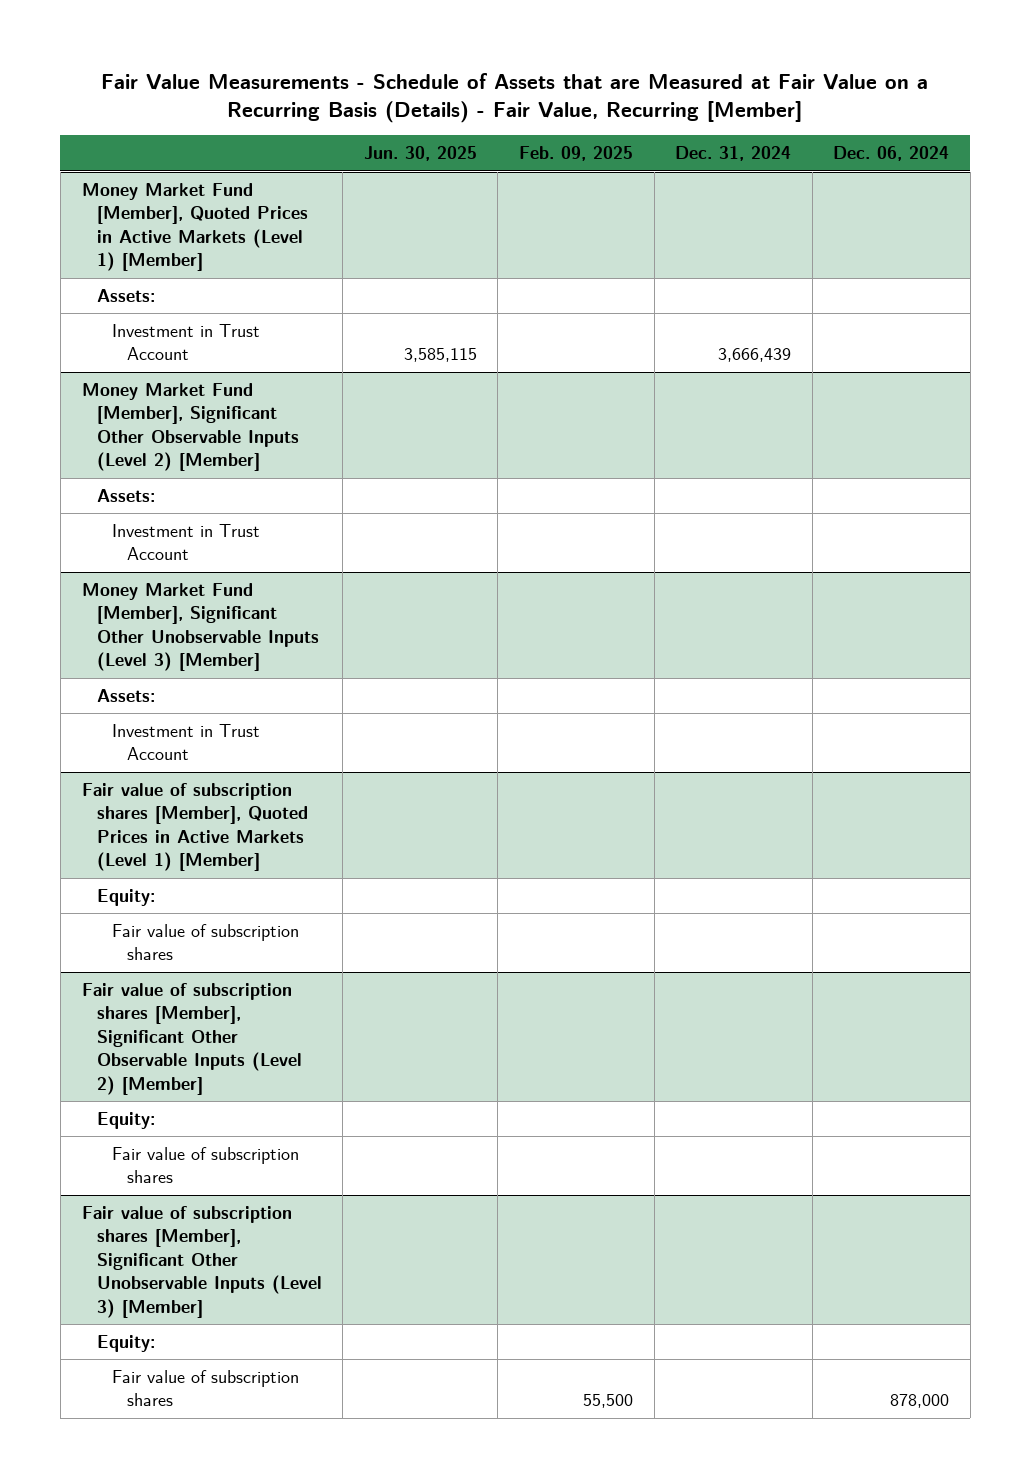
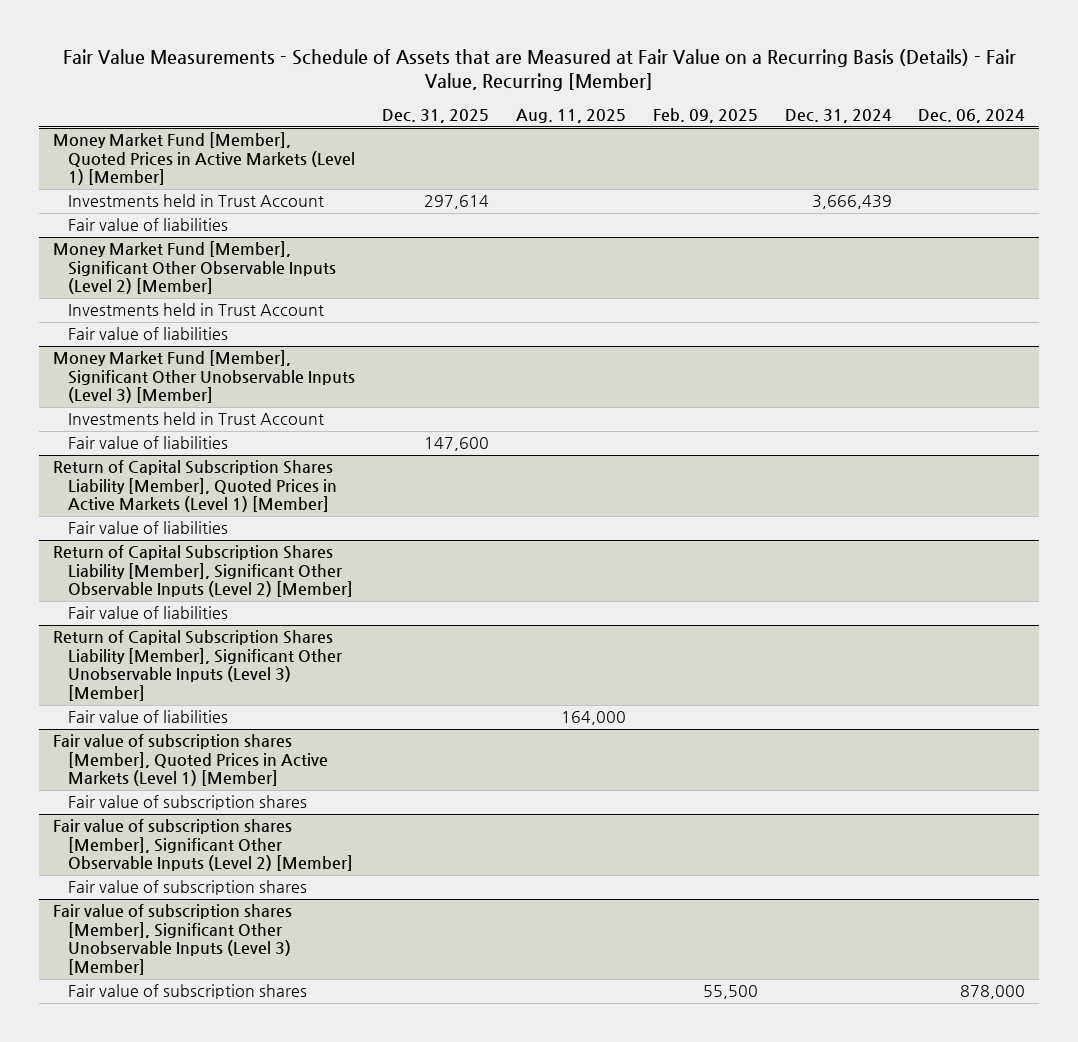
- | Jun. 30, 2025 | Feb. 09, 2025 | Dec. 31, 2024 | Dec. 06, 2024
+ | Dec. 31, 2025 | Aug. 11, 2025 | Feb. 09, 2025 | Dec. 31, 2024 | Dec. 06, 2024
@ Money Market Fund [Member], Quoted Prices in Active Markets (Level 1) [Member]
- Assets:
- Investment in Trust Account | 3,585,115 | | 3,666,439 |
+ Investments held in Trust Account | 297,614 | | | 3,666,439 |
+ Fair value of liabilities
@ Money Market Fund [Member], Significant Other Observable Inputs (Level 2) [Member]
- Assets:
- Investment in Trust Account
+ Investments held in Trust Account
+ Fair value of liabilities
@ Money Market Fund [Member], Significant Other Unobservable Inputs (Level 3) [Member]
- Assets:
- Investment in Trust Account
+ Investments held in Trust Account
+ Fair value of liabilities | 147,600 | | | |
+ Return of Capital Subscription Shares Liability [Member], Quoted Prices in Active Markets (Level 1) [Member]
+ Fair value of liabilities
+ Return of Capital Subscription Shares Liability [Member], Significant Other Observable Inputs (Level 2) [Member]
+ Fair value of liabilities
+ Return of Capital Subscription Shares Liability [Member], Significant Other Unobservable Inputs (Level 3) [Member]
+ Fair value of liabilities | | 164,000 | | |
@ Fair value of subscription shares [Member], Quoted Prices in Active Markets (Level 1) [Member]
- Equity:
@ Fair value of subscription shares [Member], Significant Other Observable Inputs (Level 2) [Member]
- Equity:
@ Fair value of subscription shares [Member], Significant Other Unobservable Inputs (Level 3) [Member]
- Equity:

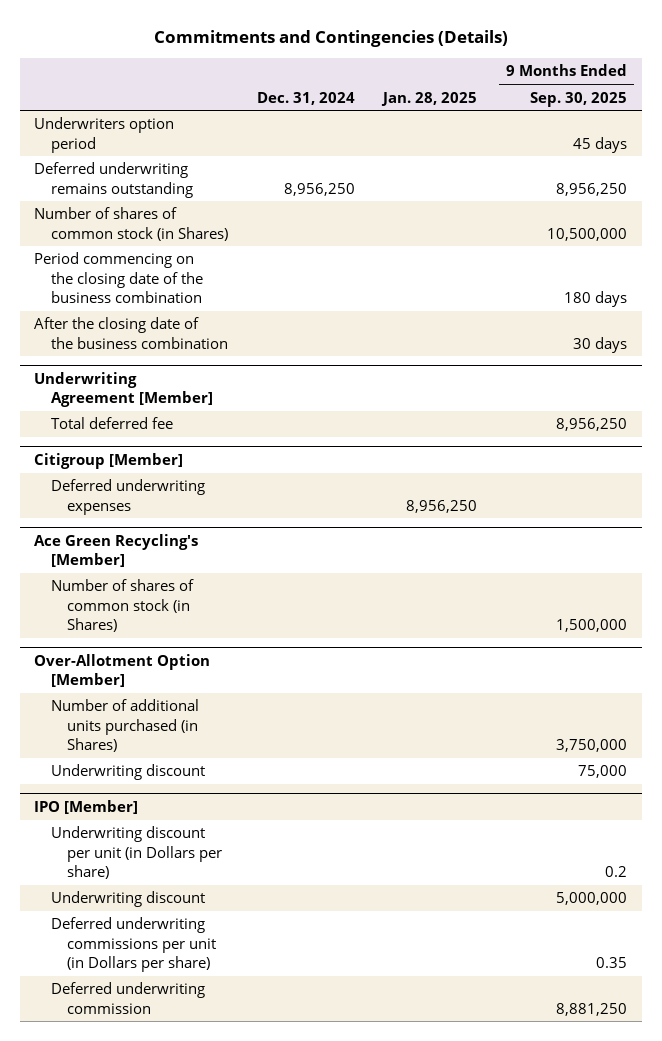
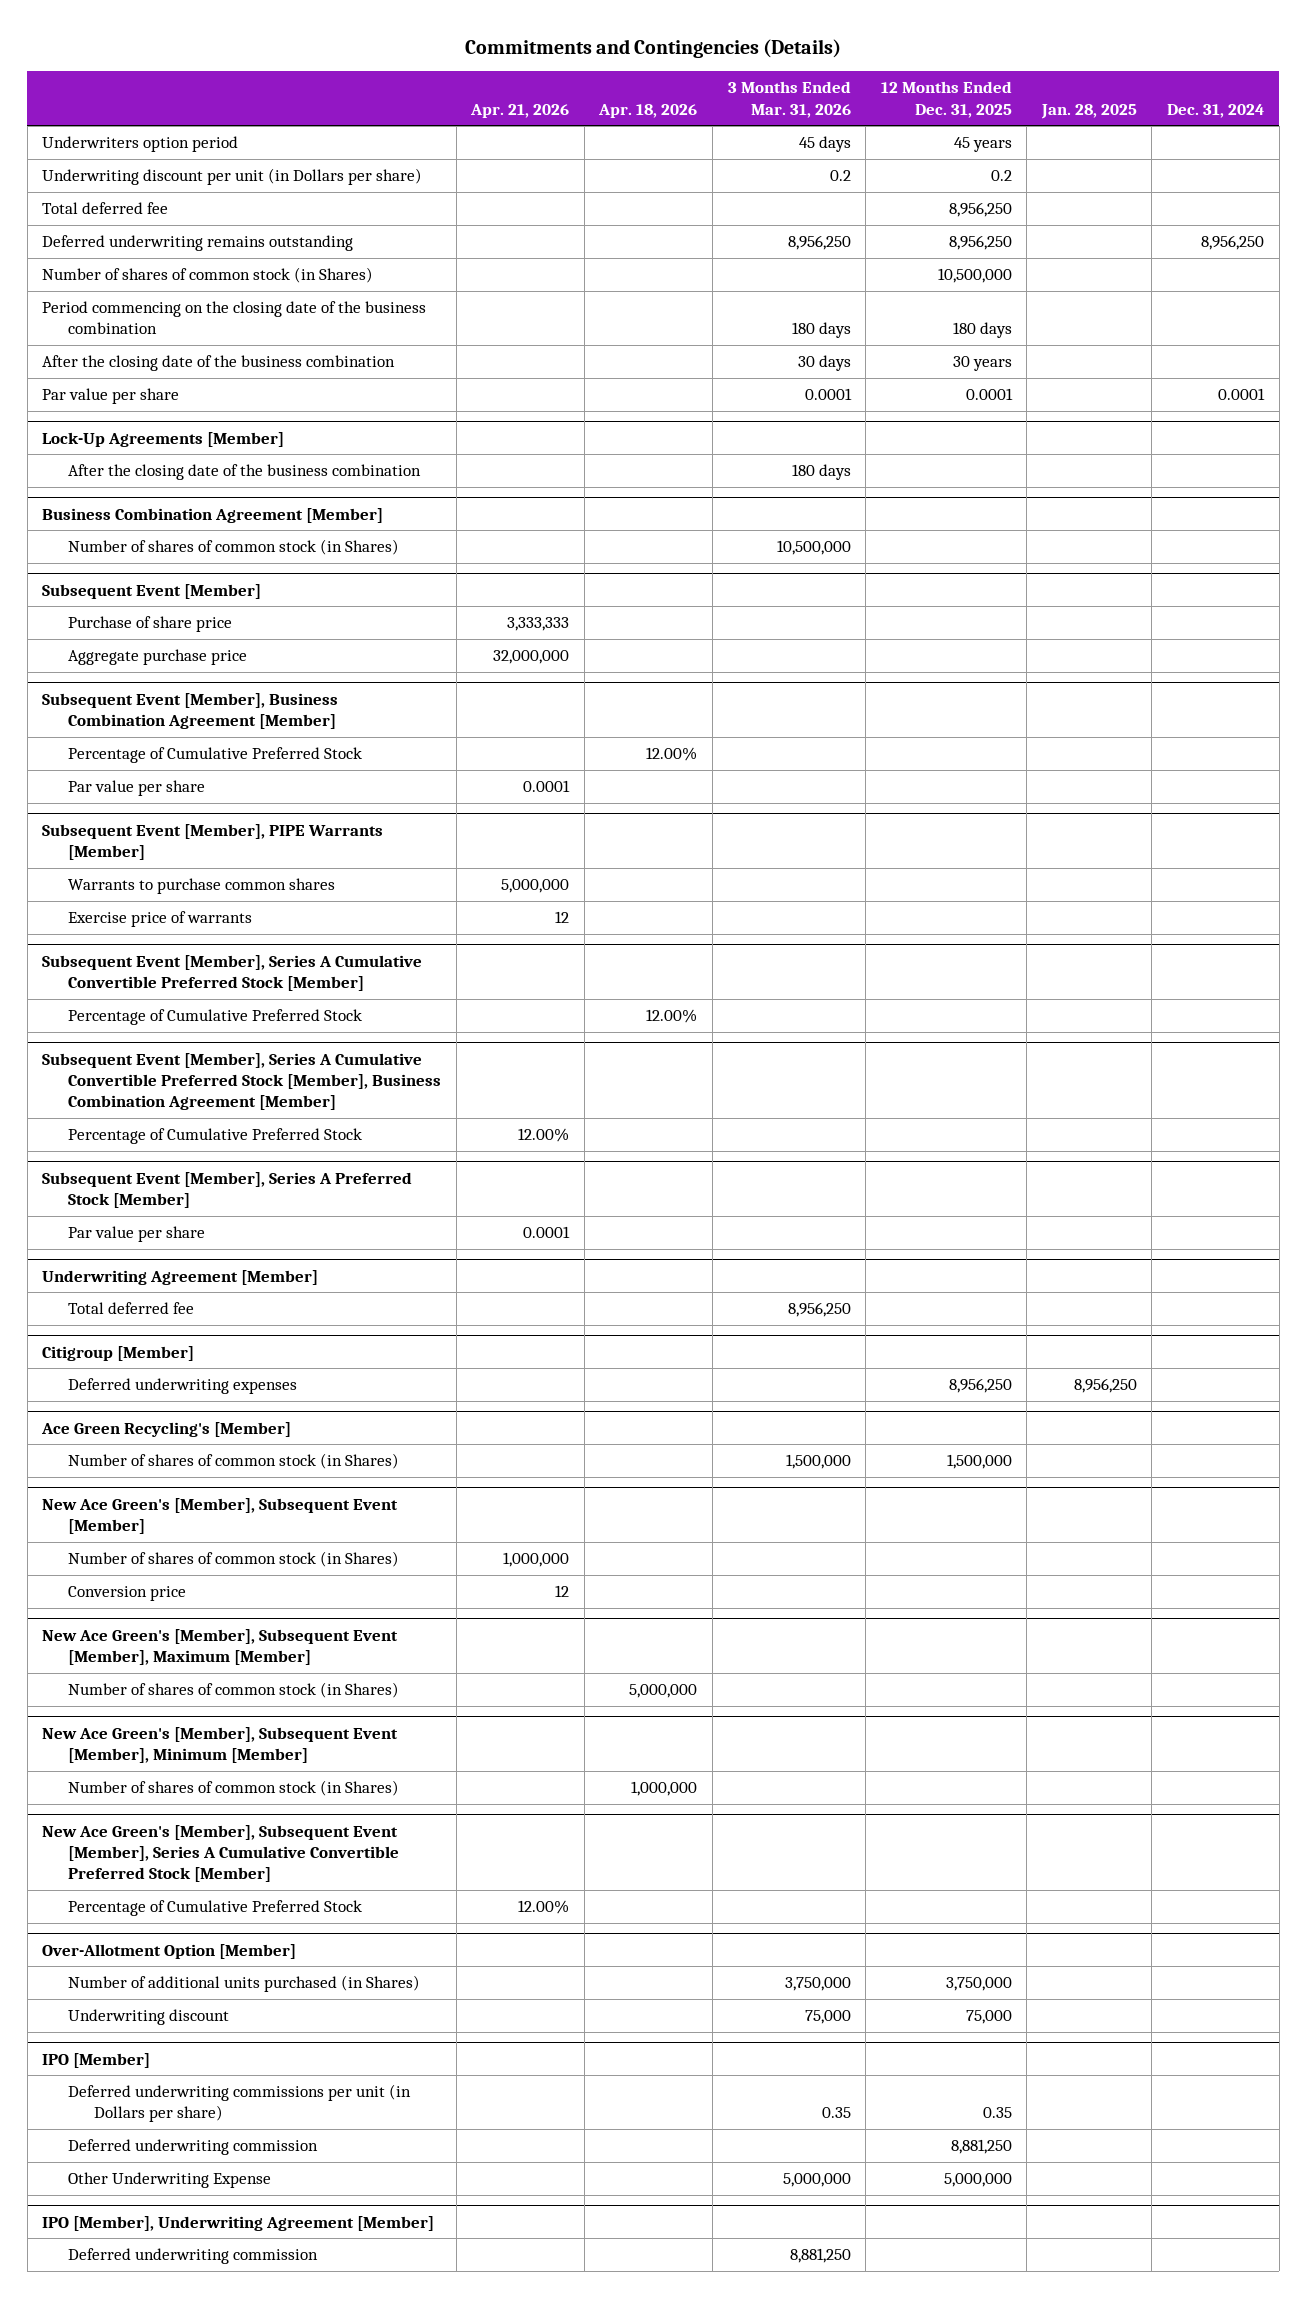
- | Dec. 31, 2024 | Jan. 28, 2025 | 9 Months Ended Sep. 30, 2025
+ | Apr. 21, 2026 | Apr. 18, 2026 | 3 Months Ended Mar. 31, 2026 | 12 Months Ended Dec. 31, 2025 | Jan. 28, 2025 | Dec. 31, 2024
+ Underwriting discount per unit (in Dollars per share) | | | 0.2 | 0.2 | |
+ Total deferred fee | | | | 8,956,250 | |
+ Par value per share | | | 0.0001 | 0.0001 | | 0.0001
+ Lock-Up Agreements [Member]
+ After the closing date of the business combination | | | 180 days | | |
+ Business Combination Agreement [Member]
+ Number of shares of common stock (in Shares) | | | 10,500,000 | | |
+ Subsequent Event [Member]
+ Purchase of share price | 3,333,333 | | | | |
+ Aggregate purchase price | 32,000,000 | | | | |
+ Subsequent Event [Member], Business Combination Agreement [Member]
+ Percentage of Cumulative Preferred Stock | | 12.00% | | | |
+ Par value per share | 0.0001 | | | | |
+ Subsequent Event [Member], PIPE Warrants [Member]
+ Warrants to purchase common shares | 5,000,000 | | | | |
+ Exercise price of warrants | 12 | | | | |
+ Subsequent Event [Member], Series A Cumulative Convertible Preferred Stock [Member]
+ Percentage of Cumulative Preferred Stock | | 12.00% | | | |
+ Subsequent Event [Member], Series A Cumulative Convertible Preferred Stock [Member], Business Combination Agreement [Member]
+ Percentage of Cumulative Preferred Stock | 12.00% | | | | |
+ Subsequent Event [Member], Series A Preferred Stock [Member]
+ Par value per share | 0.0001 | | | | |
+ New Ace Green's [Member], Subsequent Event [Member]
+ Number of shares of common stock (in Shares) | 1,000,000 | | | | |
+ Conversion price | 12 | | | | |
+ New Ace Green's [Member], Subsequent Event [Member], Maximum [Member]
+ Number of shares of common stock (in Shares) | | 5,000,000 | | | |
+ New Ace Green's [Member], Subsequent Event [Member], Minimum [Member]
+ Number of shares of common stock (in Shares) | | 1,000,000 | | | |
+ New Ace Green's [Member], Subsequent Event [Member], Series A Cumulative Convertible Preferred Stock [Member]
+ Percentage of Cumulative Preferred Stock | 12.00% | | | | |
@ IPO [Member]
- Underwriting discount per unit (in Dollars per share) | | | 0.2
- Underwriting discount | | | 5,000,000
+ Other Underwriting Expense | | | 5,000,000 | 5,000,000 | |
+ IPO [Member], Underwriting Agreement [Member]
+ Deferred underwriting commission | | | 8,881,250 | | |

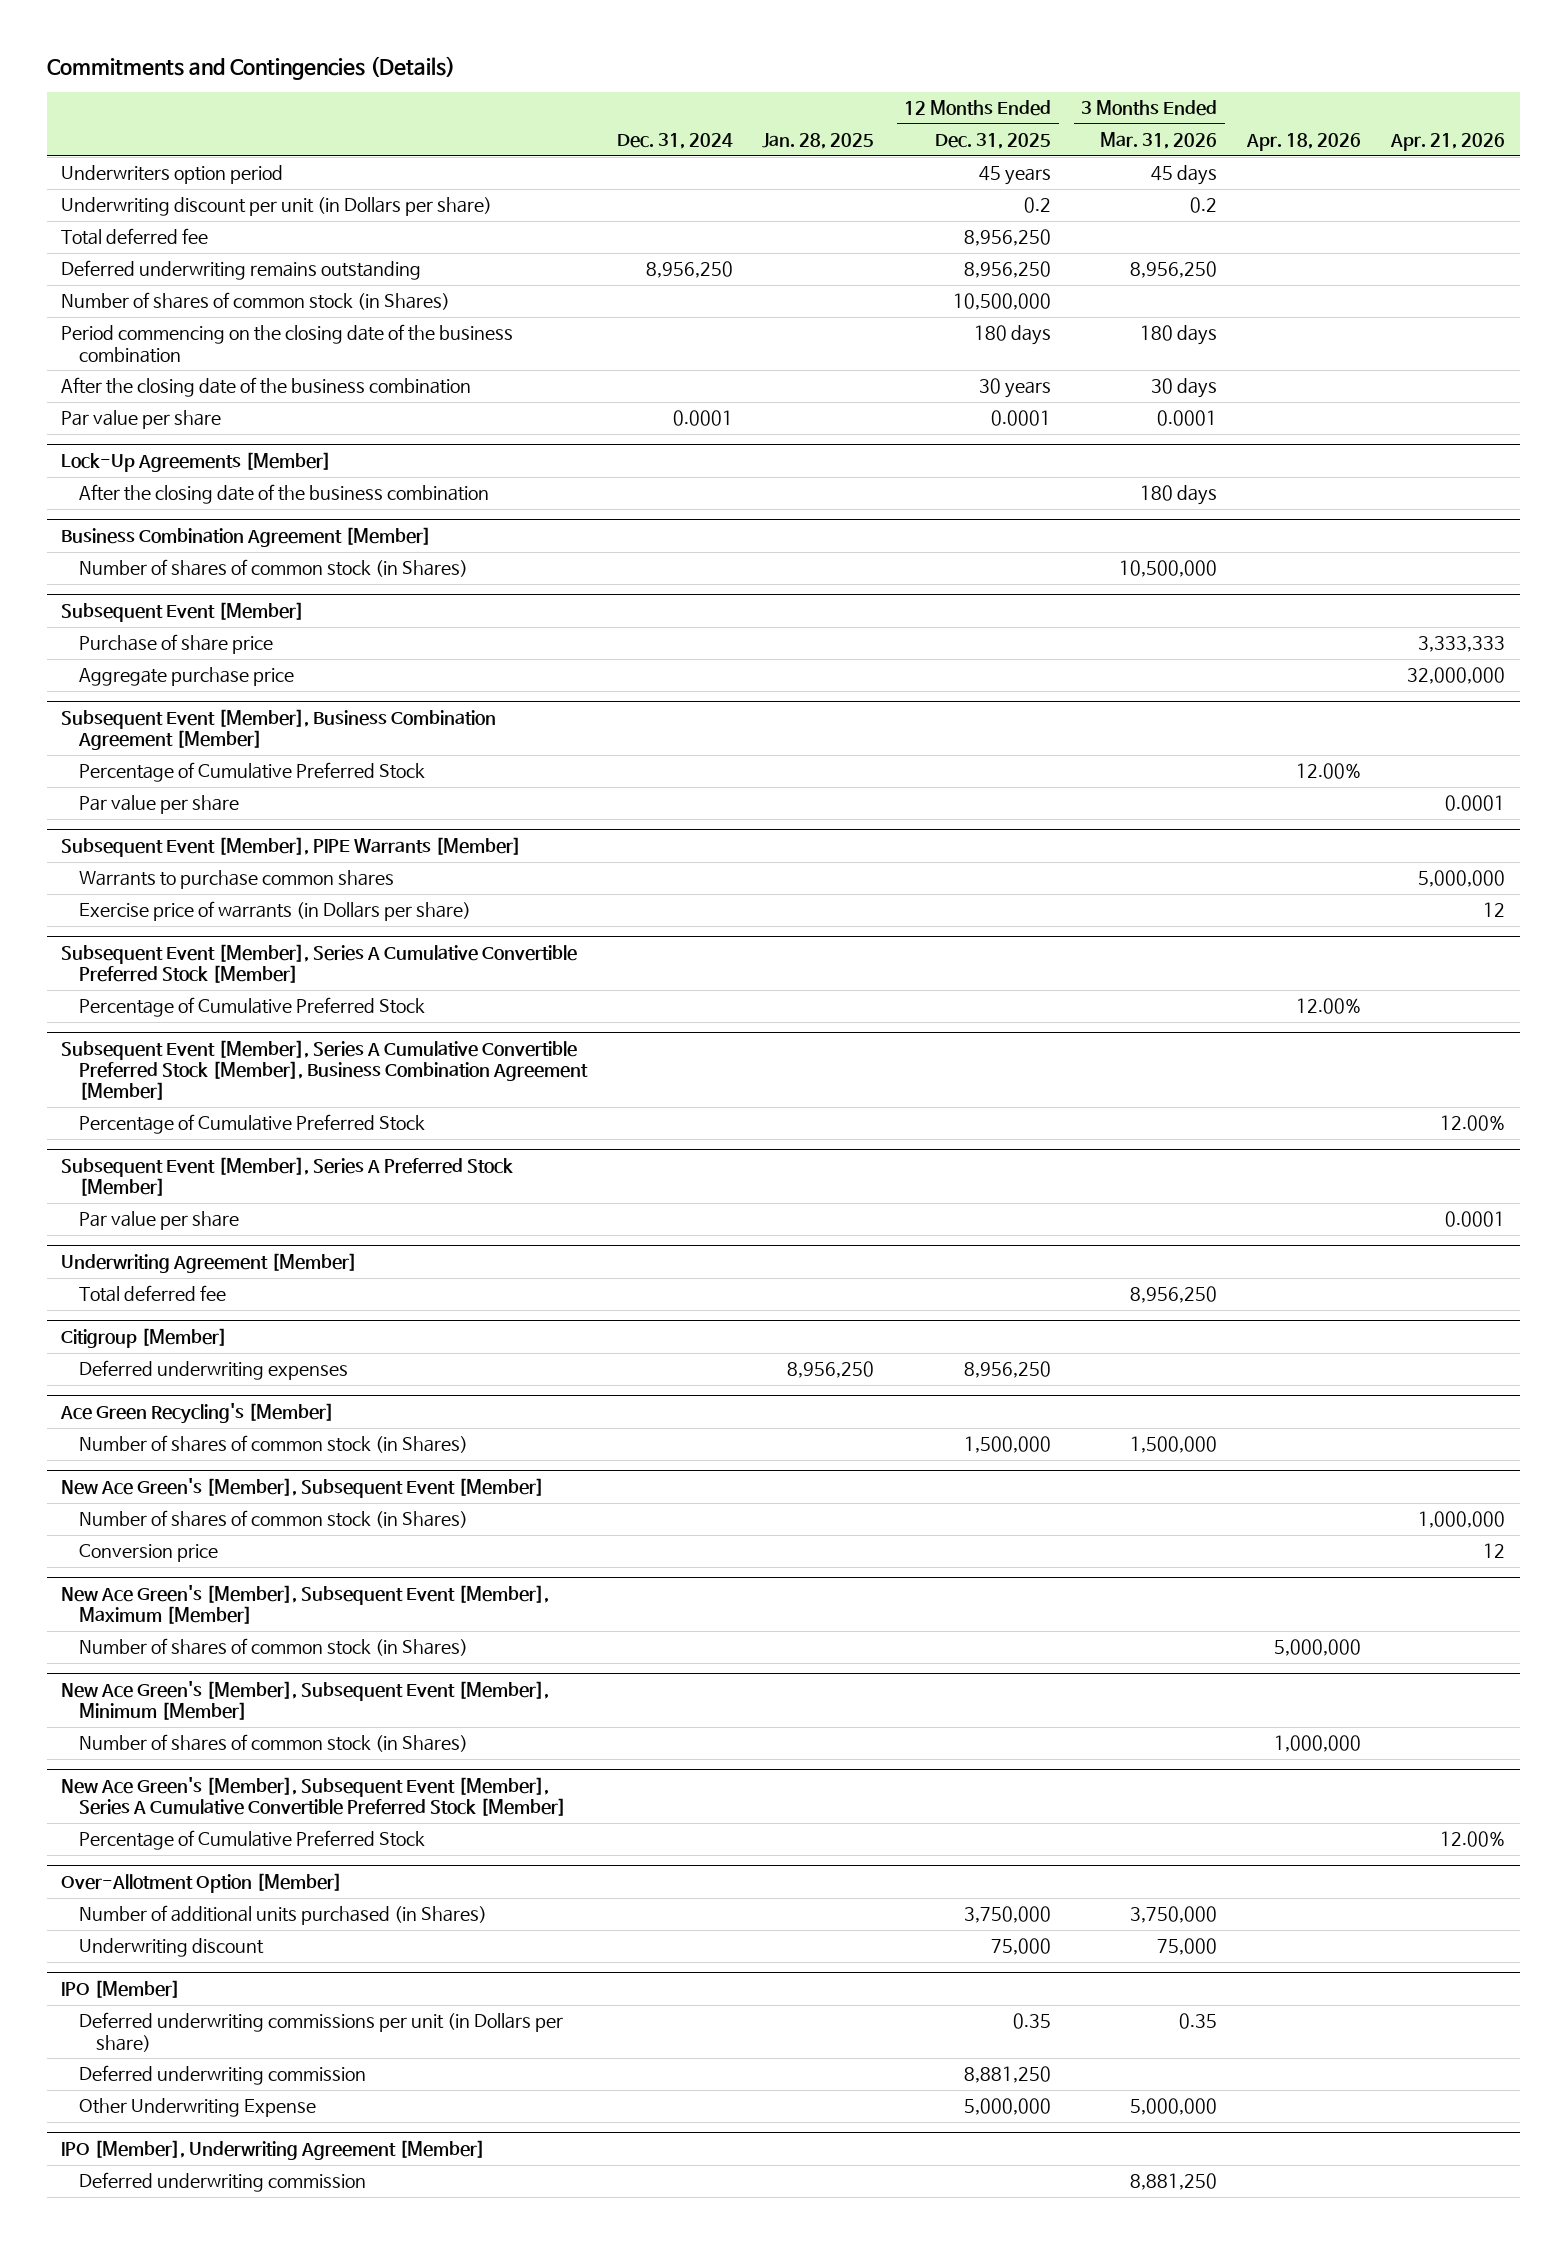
- | Apr. 21, 2026 | Apr. 18, 2026 | 3 Months Ended Mar. 31, 2026 | 12 Months Ended Dec. 31, 2025 | Jan. 28, 2025 | Dec. 31, 2024
+ | Dec. 31, 2024 | Jan. 28, 2025 | 12 Months Ended Dec. 31, 2025 | 3 Months Ended Mar. 31, 2026 | Apr. 18, 2026 | Apr. 21, 2026
@ Subsequent Event [Member], PIPE Warrants [Member]
- Exercise price of warrants | 12 | | | | |
+ Exercise price of warrants (in Dollars per share) | | | | | | 12

